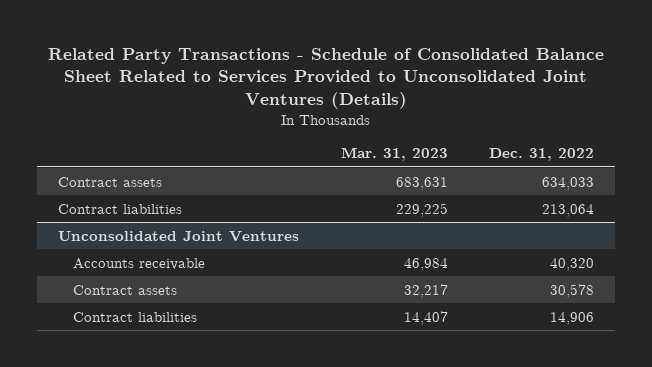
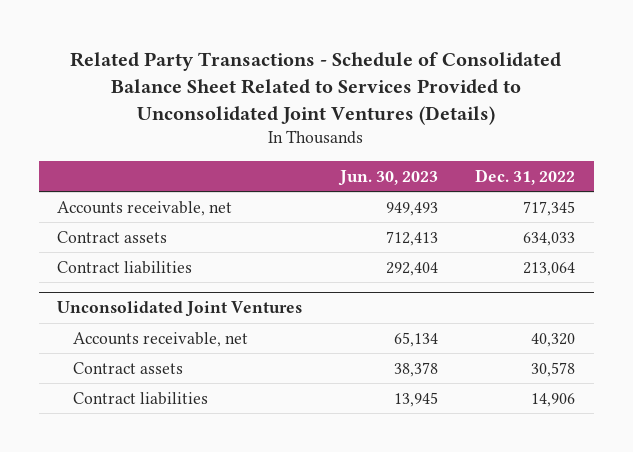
- | Mar. 31, 2023 | Dec. 31, 2022
+ | Jun. 30, 2023 | Dec. 31, 2022
+ Accounts receivable, net | 949,493 | 717,345
@ Unconsolidated Joint Ventures
- Accounts receivable | 46,984 | 40,320
+ Accounts receivable, net | 65,134 | 40,320

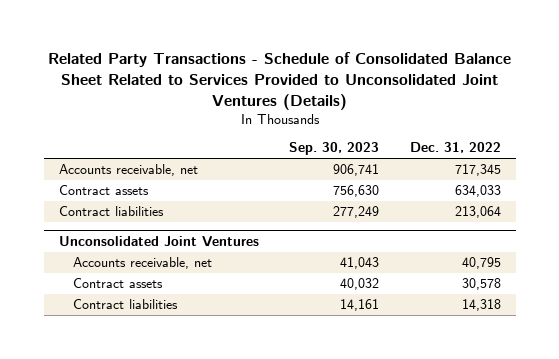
- | Jun. 30, 2023 | Dec. 31, 2022
+ | Sep. 30, 2023 | Dec. 31, 2022
@ Unconsolidated Joint Ventures
- Accounts receivable, net | 65,134 | 40,320
+ Accounts receivable, net | 41,043 | 40,795
- Contract liabilities | 13,945 | 14,906
+ Contract liabilities | 14,161 | 14,318

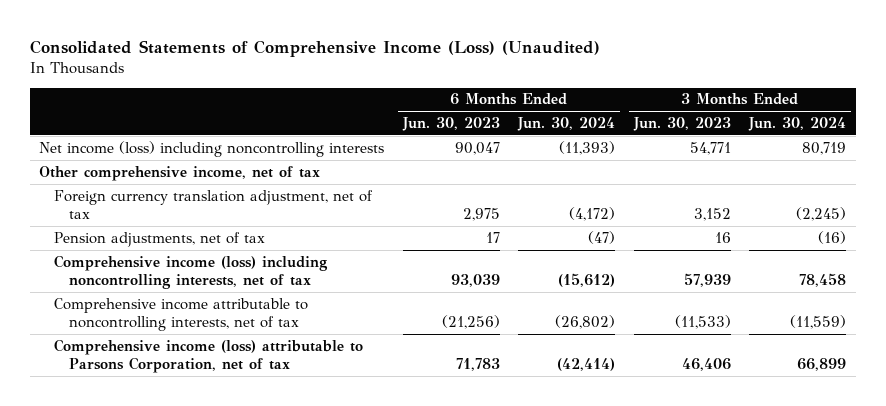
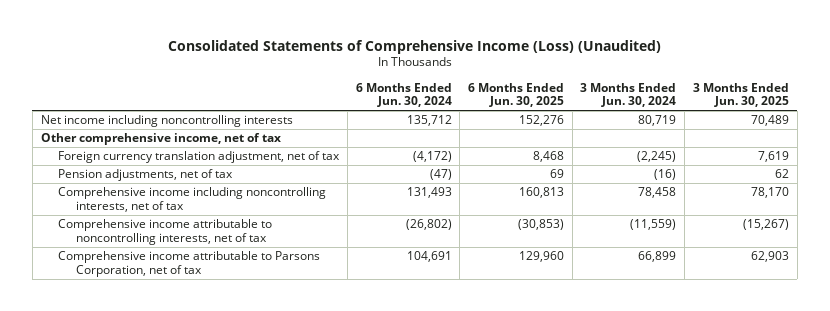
- | 6 Months Ended Jun. 30, 2023 | 6 Months Ended Jun. 30, 2024 | 3 Months Ended Jun. 30, 2023 | 3 Months Ended Jun. 30, 2024
+ | 6 Months Ended Jun. 30, 2024 | 6 Months Ended Jun. 30, 2025 | 3 Months Ended Jun. 30, 2024 | 3 Months Ended Jun. 30, 2025
- Net income (loss) including noncontrolling interests | 90,047 | (11,393) | 54,771 | 80,719
+ Net income including noncontrolling interests | 135,712 | 152,276 | 80,719 | 70,489
- Comprehensive income (loss) including noncontrolling interests, net of tax | 93,039 | (15,612) | 57,939 | 78,458
+ Comprehensive income including noncontrolling interests, net of tax | 131,493 | 160,813 | 78,458 | 78,170
- Comprehensive income (loss) attributable to Parsons Corporation, net of tax | 71,783 | (42,414) | 46,406 | 66,899
+ Comprehensive income attributable to Parsons Corporation, net of tax | 104,691 | 129,960 | 66,899 | 62,903

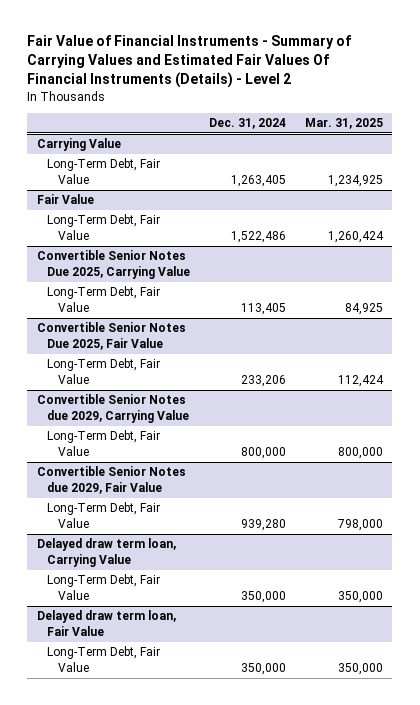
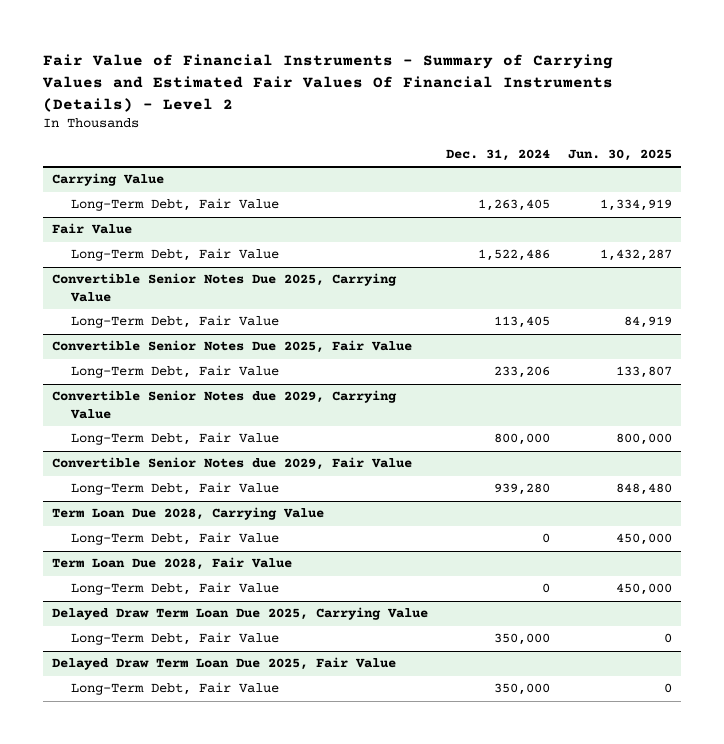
- | Dec. 31, 2024 | Mar. 31, 2025
+ | Dec. 31, 2024 | Jun. 30, 2025
- Delayed draw term loan, Carrying Value
+ Term Loan Due 2028, Carrying Value
+ Long-Term Debt, Fair Value | 0 | 450,000
+ Term Loan Due 2028, Fair Value
+ Long-Term Debt, Fair Value | 0 | 450,000
+ Delayed Draw Term Loan Due 2025, Carrying Value
- Delayed draw term loan, Fair Value
+ Delayed Draw Term Loan Due 2025, Fair Value

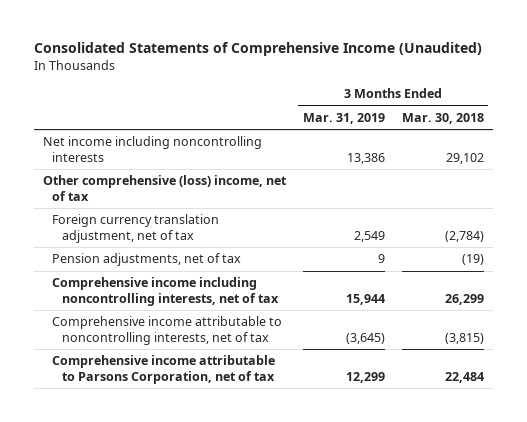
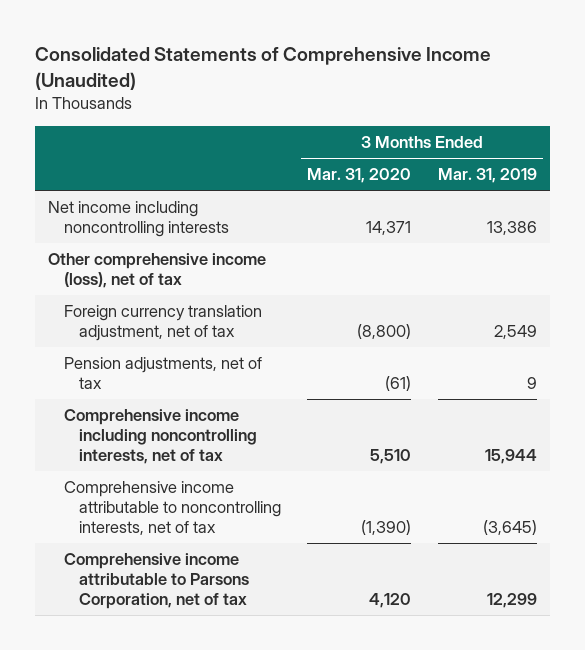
- | 3 Months Ended Mar. 31, 2019 | 3 Months Ended Mar. 30, 2018
+ | 3 Months Ended Mar. 31, 2020 | 3 Months Ended Mar. 31, 2019
- Other comprehensive (loss) income, net of tax
+ Other comprehensive income (loss), net of tax

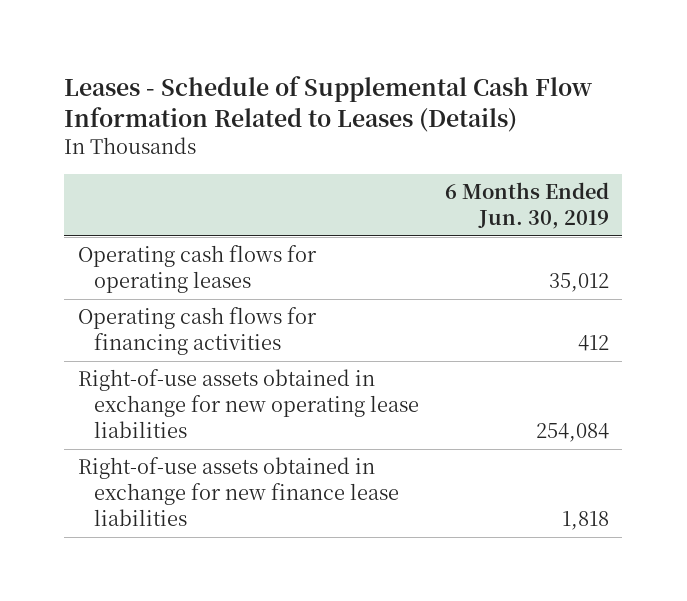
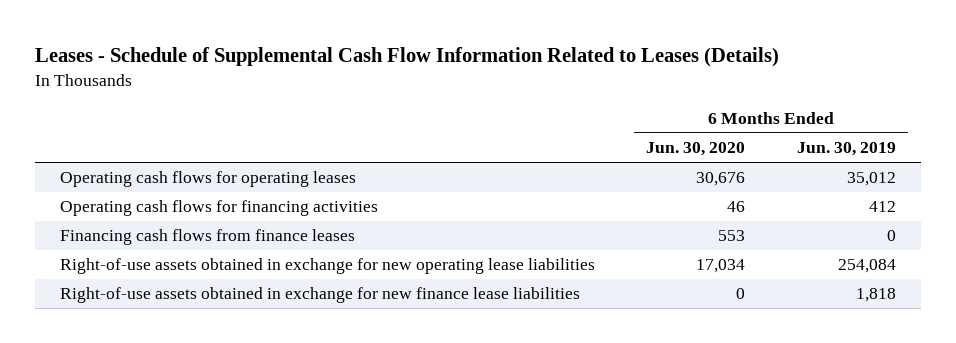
- | 6 Months Ended Jun. 30, 2019
+ | 6 Months Ended Jun. 30, 2020 | 6 Months Ended Jun. 30, 2019
+ Financing cash flows from finance leases | 553 | 0

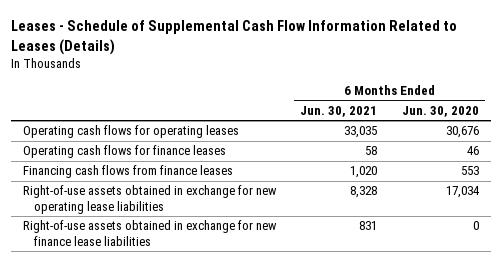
- | 6 Months Ended Jun. 30, 2020 | 6 Months Ended Jun. 30, 2019
+ | 6 Months Ended Jun. 30, 2021 | 6 Months Ended Jun. 30, 2020
- Operating cash flows for financing activities | 46 | 412
+ Operating cash flows for finance leases | 58 | 46

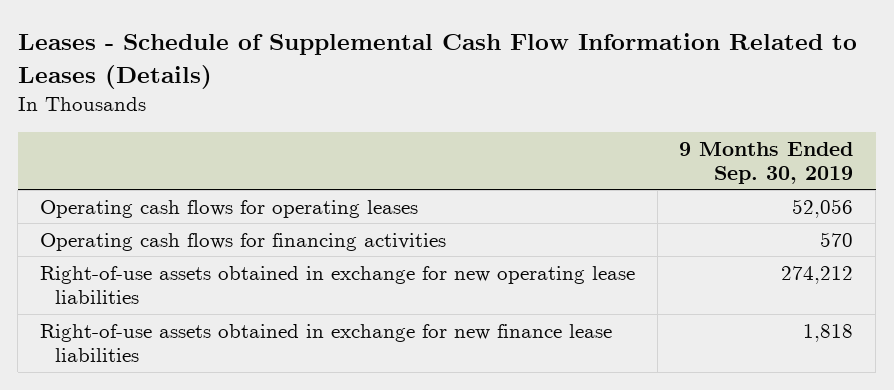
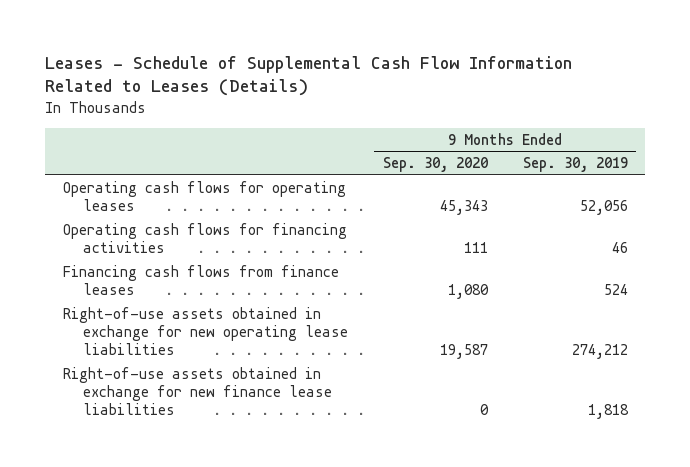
- | 9 Months Ended Sep. 30, 2019
+ | 9 Months Ended Sep. 30, 2020 | 9 Months Ended Sep. 30, 2019
- Operating cash flows for financing activities | 570
+ Operating cash flows for financing activities | 111 | 46
+ Financing cash flows from finance leases | 1,080 | 524

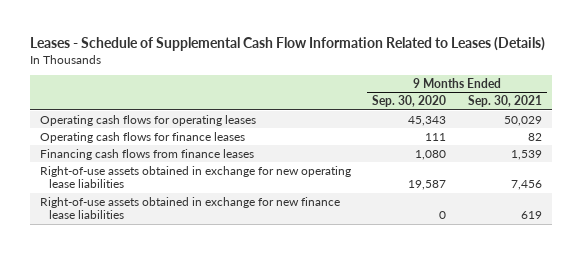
- | 9 Months Ended Sep. 30, 2020 | 9 Months Ended Sep. 30, 2019
+ | 9 Months Ended Sep. 30, 2020 | 9 Months Ended Sep. 30, 2021
- Operating cash flows for financing activities | 111 | 46
+ Operating cash flows for finance leases | 111 | 82

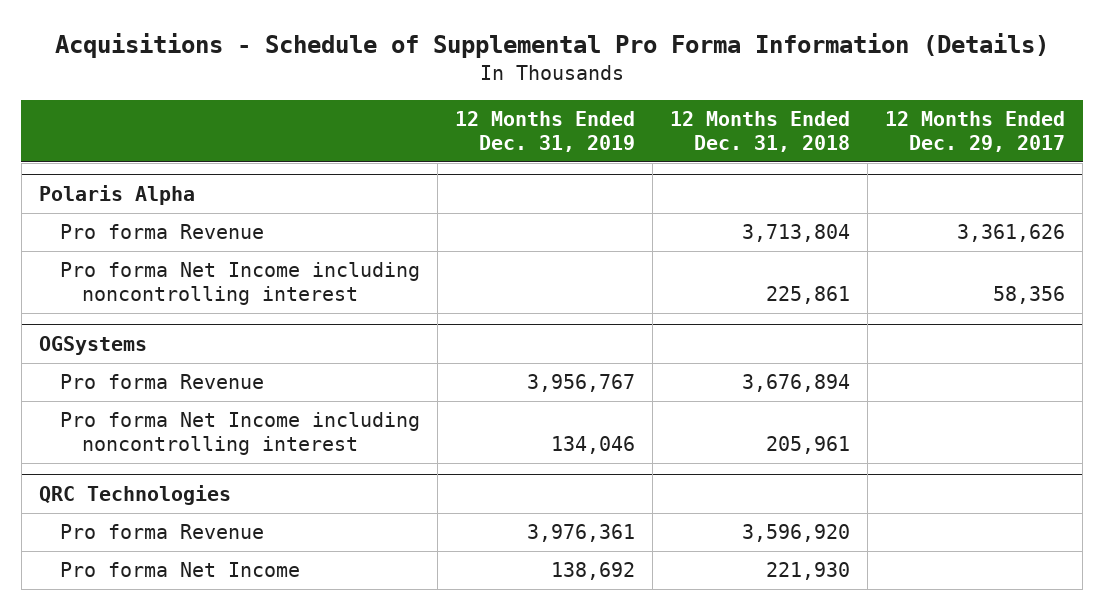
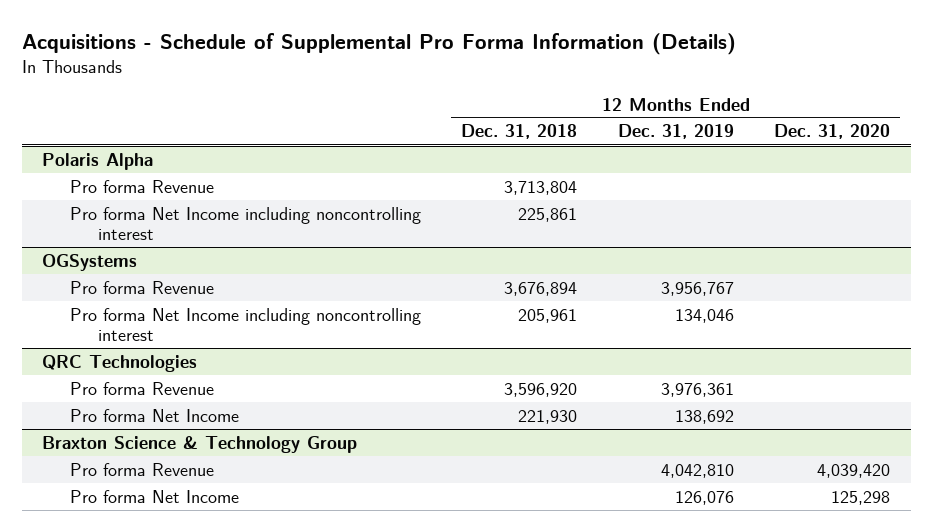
- | 12 Months Ended Dec. 31, 2019 | 12 Months Ended Dec. 31, 2018 | 12 Months Ended Dec. 29, 2017
+ | 12 Months Ended Dec. 31, 2018 | 12 Months Ended Dec. 31, 2019 | 12 Months Ended Dec. 31, 2020
+ Braxton Science & Technology Group
+ Pro forma Revenue | | 4,042,810 | 4,039,420
+ Pro forma Net Income | | 126,076 | 125,298

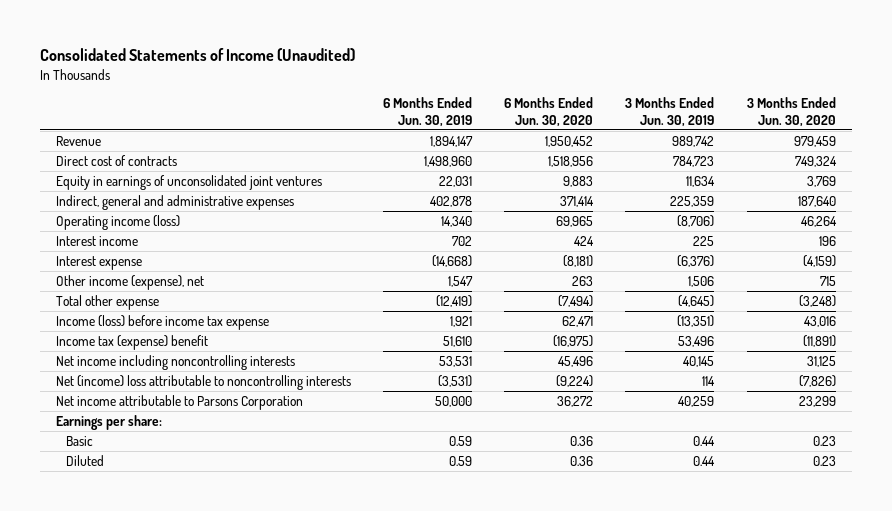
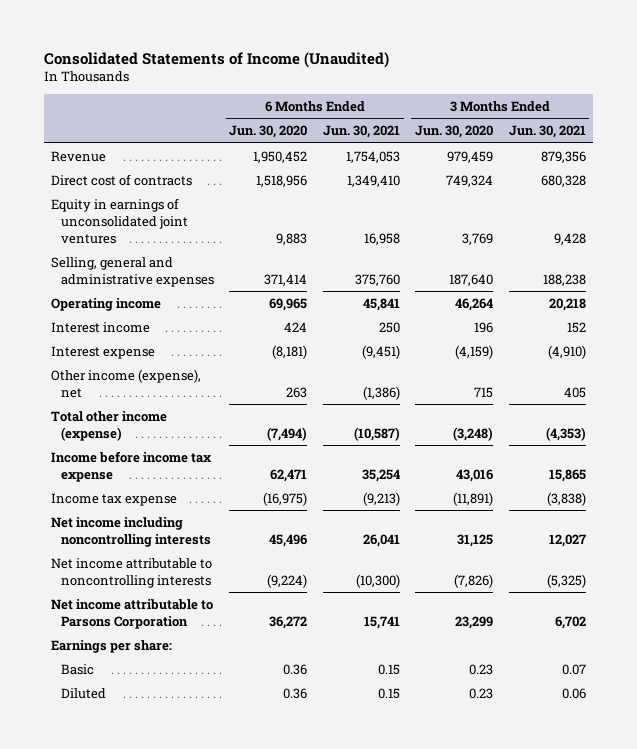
- | 6 Months Ended Jun. 30, 2019 | 6 Months Ended Jun. 30, 2020 | 3 Months Ended Jun. 30, 2019 | 3 Months Ended Jun. 30, 2020
+ | 6 Months Ended Jun. 30, 2020 | 6 Months Ended Jun. 30, 2021 | 3 Months Ended Jun. 30, 2020 | 3 Months Ended Jun. 30, 2021
- Indirect, general and administrative expenses | 402,878 | 371,414 | 225,359 | 187,640
- Operating income (loss) | 14,340 | 69,965 | (8,706) | 46,264
+ Selling, general and administrative expenses | 371,414 | 375,760 | 187,640 | 188,238
+ Operating income | 69,965 | 45,841 | 46,264 | 20,218
- Total other expense | (12,419) | (7,494) | (4,645) | (3,248)
- Income (loss) before income tax expense | 1,921 | 62,471 | (13,351) | 43,016
- Income tax (expense) benefit | 51,610 | (16,975) | 53,496 | (11,891)
+ Total other income (expense) | (7,494) | (10,587) | (3,248) | (4,353)
+ Income before income tax expense | 62,471 | 35,254 | 43,016 | 15,865
+ Income tax expense | (16,975) | (9,213) | (11,891) | (3,838)
- Net (income) loss attributable to noncontrolling interests | (3,531) | (9,224) | 114 | (7,826)
+ Net income attributable to noncontrolling interests | (9,224) | (10,300) | (7,826) | (5,325)

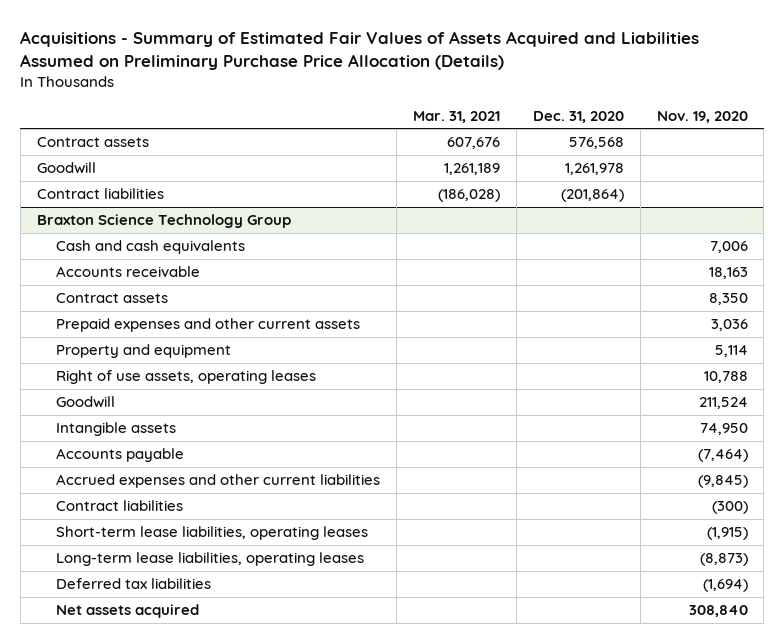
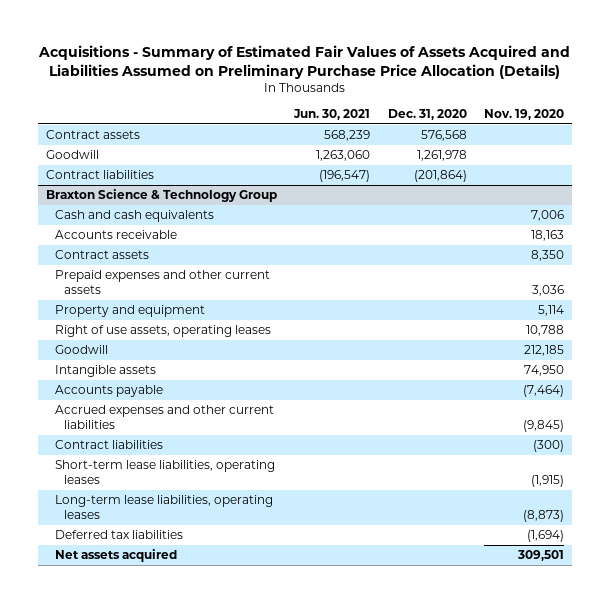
- | Mar. 31, 2021 | Dec. 31, 2020 | Nov. 19, 2020
+ | Jun. 30, 2021 | Dec. 31, 2020 | Nov. 19, 2020
- Braxton Science Technology Group
+ Braxton Science & Technology Group
- Goodwill | | | 211,524
+ Goodwill | | | 212,185
- Net assets acquired | | | 308,840
+ Net assets acquired | | | 309,501

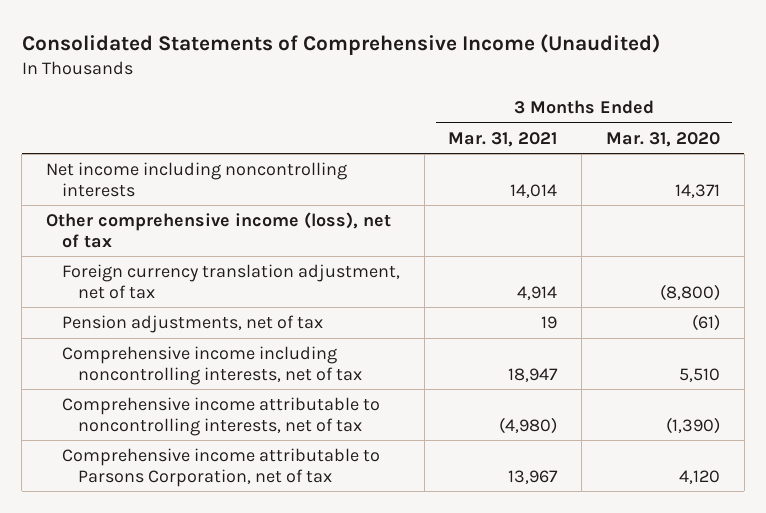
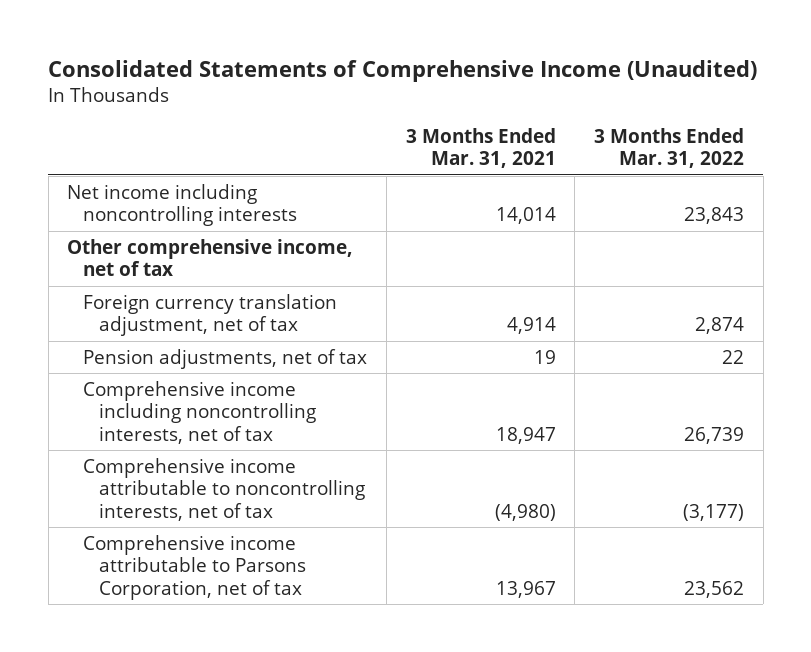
- | 3 Months Ended Mar. 31, 2021 | 3 Months Ended Mar. 31, 2020
+ | 3 Months Ended Mar. 31, 2021 | 3 Months Ended Mar. 31, 2022
- Other comprehensive income (loss), net of tax
+ Other comprehensive income, net of tax

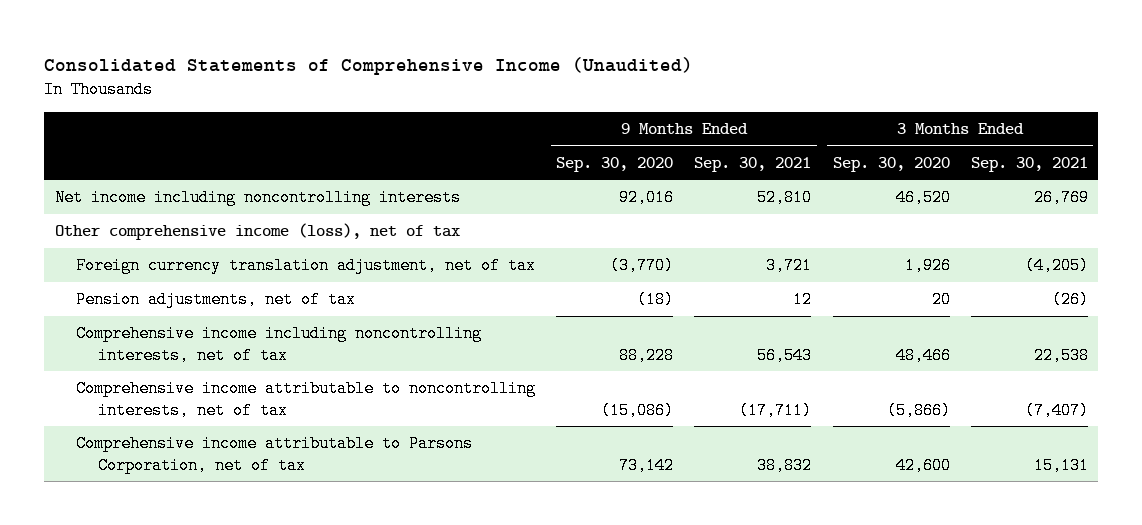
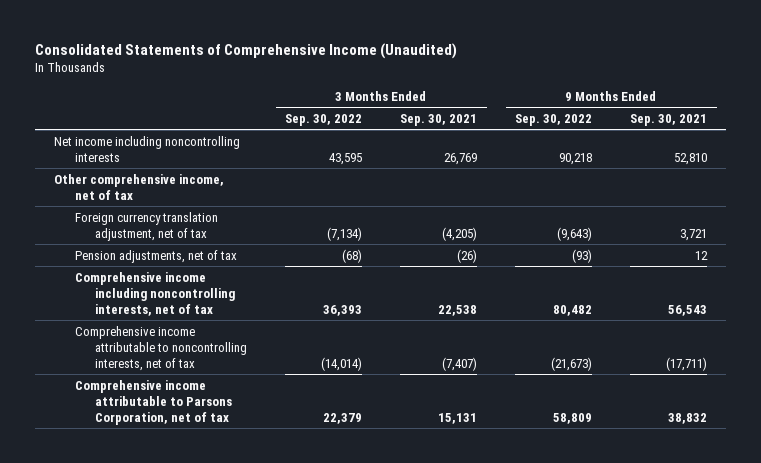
- | 9 Months Ended Sep. 30, 2020 | 9 Months Ended Sep. 30, 2021 | 3 Months Ended Sep. 30, 2020 | 3 Months Ended Sep. 30, 2021
+ | 3 Months Ended Sep. 30, 2022 | 3 Months Ended Sep. 30, 2021 | 9 Months Ended Sep. 30, 2022 | 9 Months Ended Sep. 30, 2021
- Other comprehensive income (loss), net of tax
+ Other comprehensive income, net of tax

